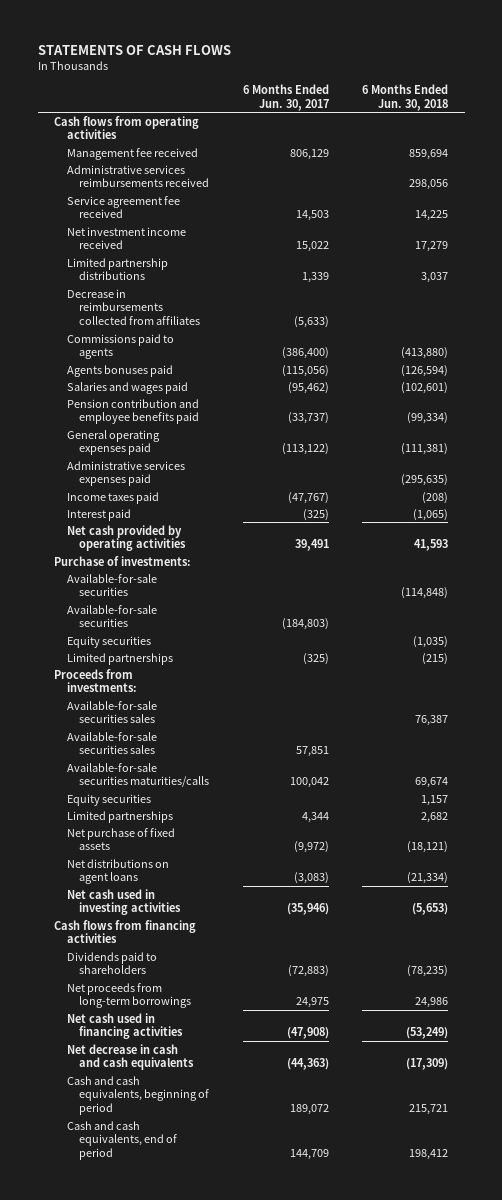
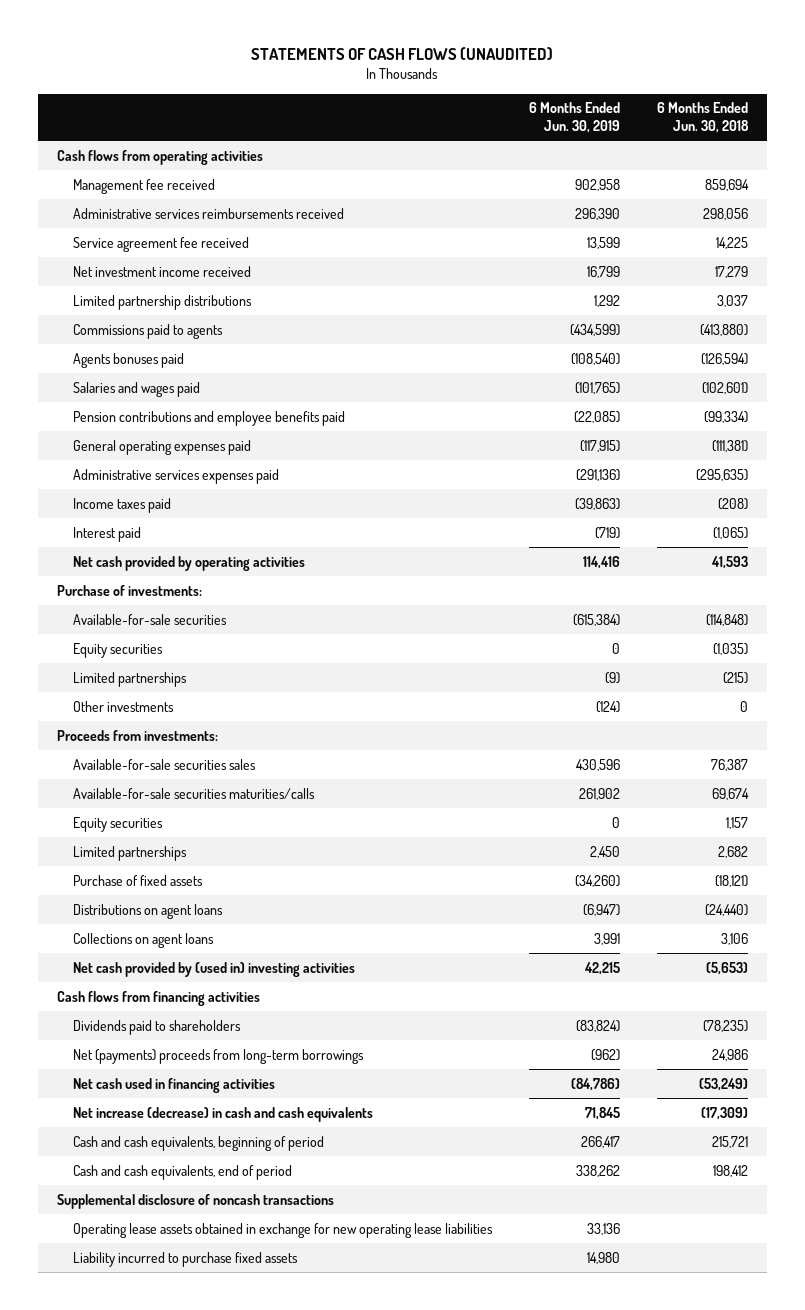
- STATEMENTS OF CASH FLOWS
+ STATEMENTS OF CASH FLOWS (UNAUDITED)
- | 6 Months Ended Jun. 30, 2017 | 6 Months Ended Jun. 30, 2018
+ | 6 Months Ended Jun. 30, 2019 | 6 Months Ended Jun. 30, 2018
- Decrease in reimbursements collected from affiliates | (5,633) |
- Pension contribution and employee benefits paid | (33,737) | (99,334)
+ Pension contributions and employee benefits paid | (22,085) | (99,334)
- Available-for-sale securities | (184,803) |
+ Other investments | (124) | 0
- Available-for-sale securities sales | 57,851 |
- Net purchase of fixed assets | (9,972) | (18,121)
- Net distributions on agent loans | (3,083) | (21,334)
- Net cash used in investing activities | (35,946) | (5,653)
+ Purchase of fixed assets | (34,260) | (18,121)
+ Distributions on agent loans | (6,947) | (24,440)
+ Collections on agent loans | 3,991 | 3,106
+ Net cash provided by (used in) investing activities | 42,215 | (5,653)
- Net proceeds from long-term borrowings | 24,975 | 24,986
+ Net (payments) proceeds from long-term borrowings | (962) | 24,986
- Net decrease in cash and cash equivalents | (44,363) | (17,309)
+ Net increase (decrease) in cash and cash equivalents | 71,845 | (17,309)
+ Supplemental disclosure of noncash transactions
+ Operating lease assets obtained in exchange for new operating lease liabilities | 33,136 |
+ Liability incurred to purchase fixed assets | 14,980 |

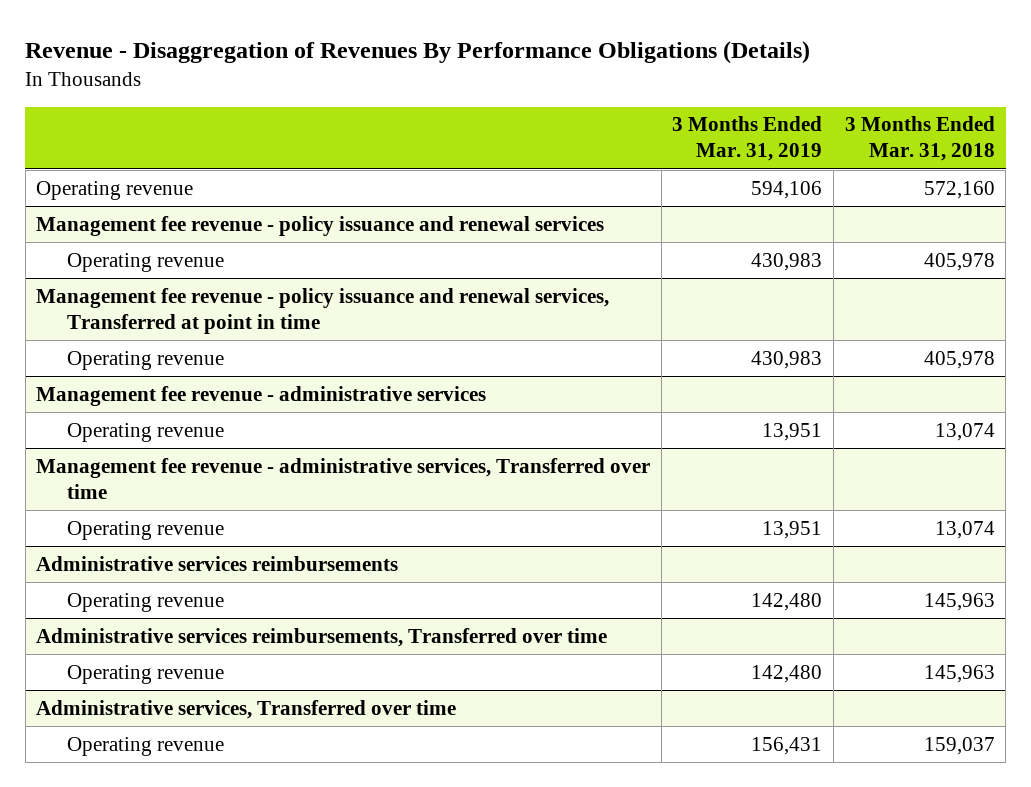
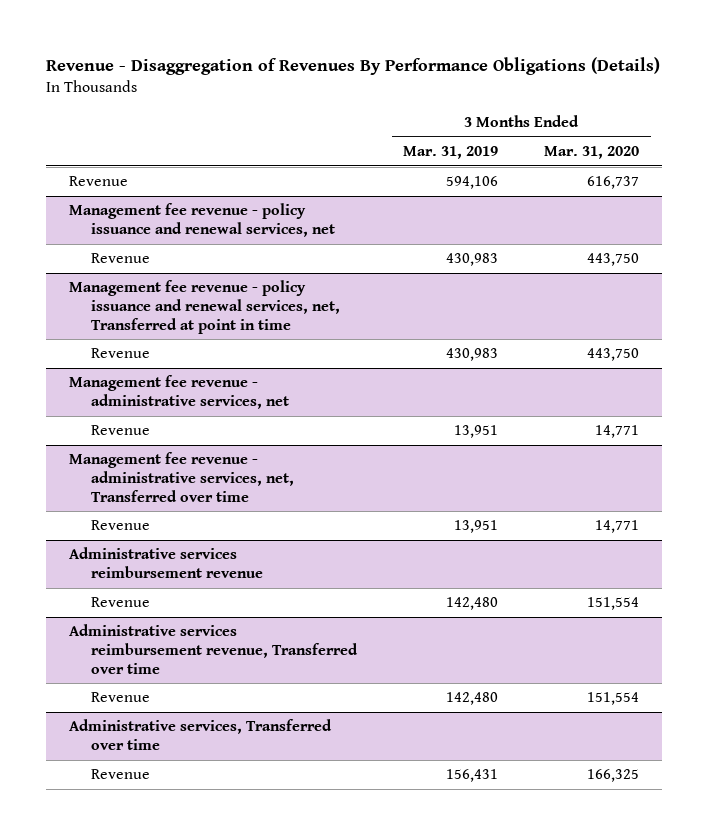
- | 3 Months Ended Mar. 31, 2019 | 3 Months Ended Mar. 31, 2018
+ | 3 Months Ended Mar. 31, 2019 | 3 Months Ended Mar. 31, 2020
- Operating revenue | 594,106 | 572,160
- Management fee revenue - policy issuance and renewal services
- Operating revenue | 430,983 | 405,978
- Management fee revenue - policy issuance and renewal services, Transferred at point in time
- Operating revenue | 430,983 | 405,978
- Management fee revenue - administrative services
- Operating revenue | 13,951 | 13,074
- Management fee revenue - administrative services, Transferred over time
- Operating revenue | 13,951 | 13,074
- Administrative services reimbursements
- Operating revenue | 142,480 | 145,963
- Administrative services reimbursements, Transferred over time
- Operating revenue | 142,480 | 145,963
+ Revenue | 594,106 | 616,737
+ Management fee revenue - policy issuance and renewal services, net
+ Revenue | 430,983 | 443,750
+ Management fee revenue - policy issuance and renewal services, net, Transferred at point in time
+ Revenue | 430,983 | 443,750
+ Management fee revenue - administrative services, net
+ Revenue | 13,951 | 14,771
+ Management fee revenue - administrative services, net, Transferred over time
+ Revenue | 13,951 | 14,771
+ Administrative services reimbursement revenue
+ Revenue | 142,480 | 151,554
+ Administrative services reimbursement revenue, Transferred over time
+ Revenue | 142,480 | 151,554
@ Administrative services, Transferred over time
- Operating revenue | 156,431 | 159,037
+ Revenue | 156,431 | 166,325

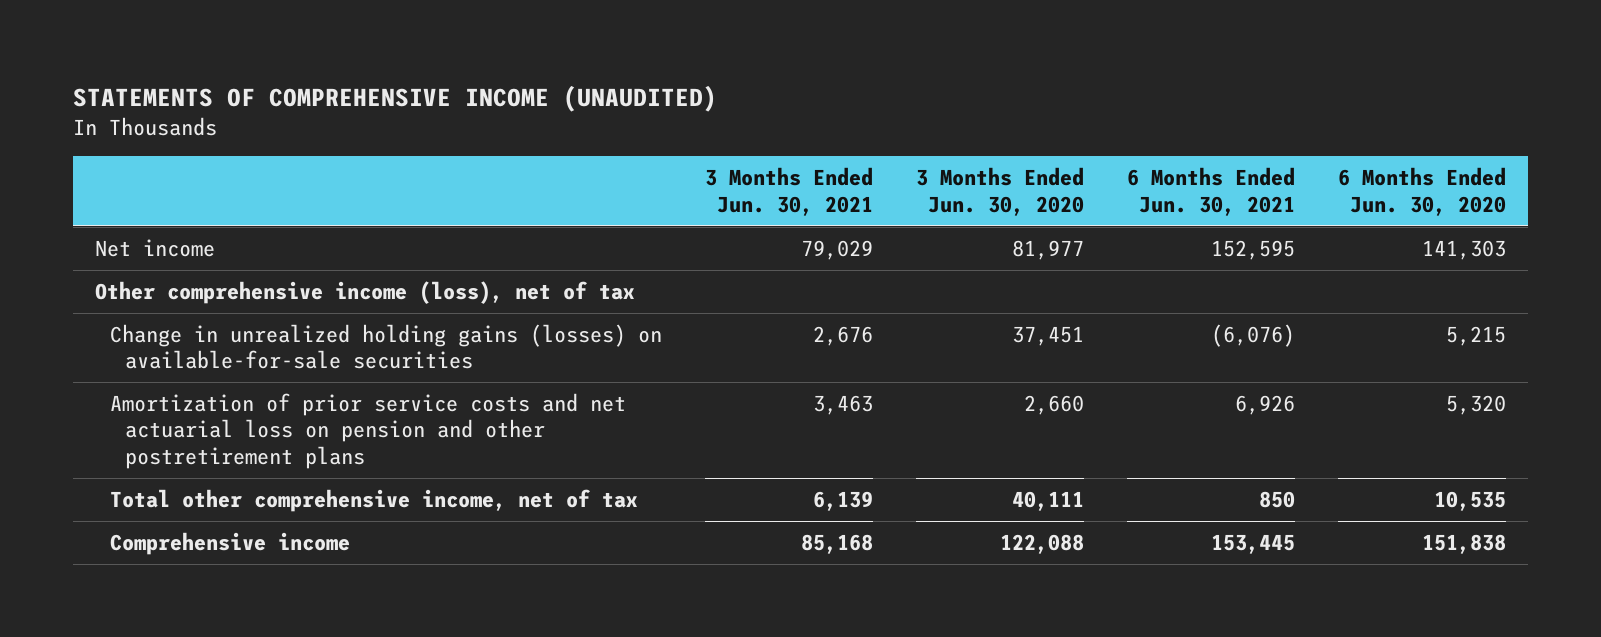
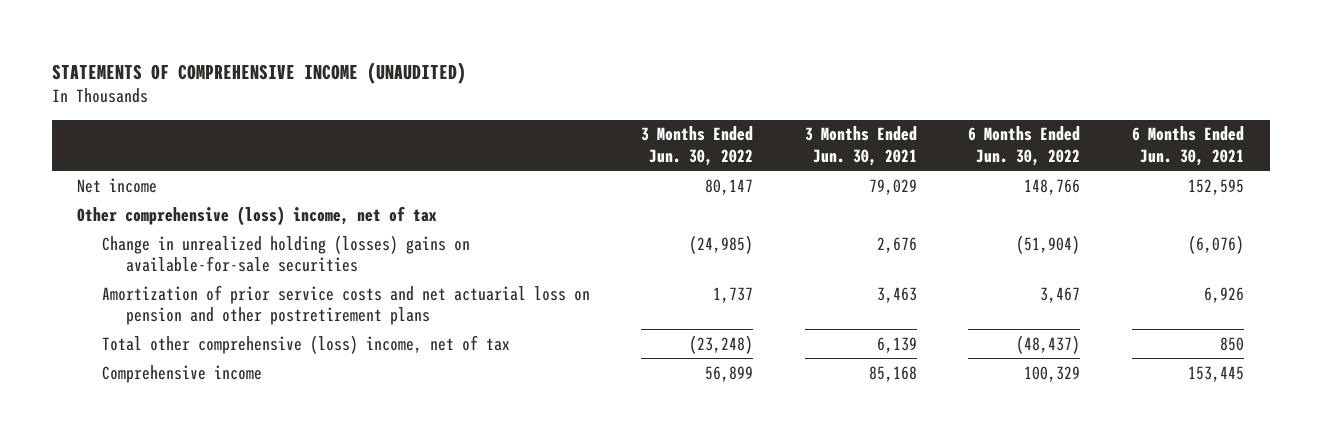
- | 3 Months Ended Jun. 30, 2021 | 3 Months Ended Jun. 30, 2020 | 6 Months Ended Jun. 30, 2021 | 6 Months Ended Jun. 30, 2020
+ | 3 Months Ended Jun. 30, 2022 | 3 Months Ended Jun. 30, 2021 | 6 Months Ended Jun. 30, 2022 | 6 Months Ended Jun. 30, 2021
- Other comprehensive income (loss), net of tax
- Change in unrealized holding gains (losses) on available-for-sale securities | 2,676 | 37,451 | (6,076) | 5,215
+ Other comprehensive (loss) income, net of tax
+ Change in unrealized holding (losses) gains on available-for-sale securities | (24,985) | 2,676 | (51,904) | (6,076)
- Total other comprehensive income, net of tax | 6,139 | 40,111 | 850 | 10,535
+ Total other comprehensive (loss) income, net of tax | (23,248) | 6,139 | (48,437) | 850

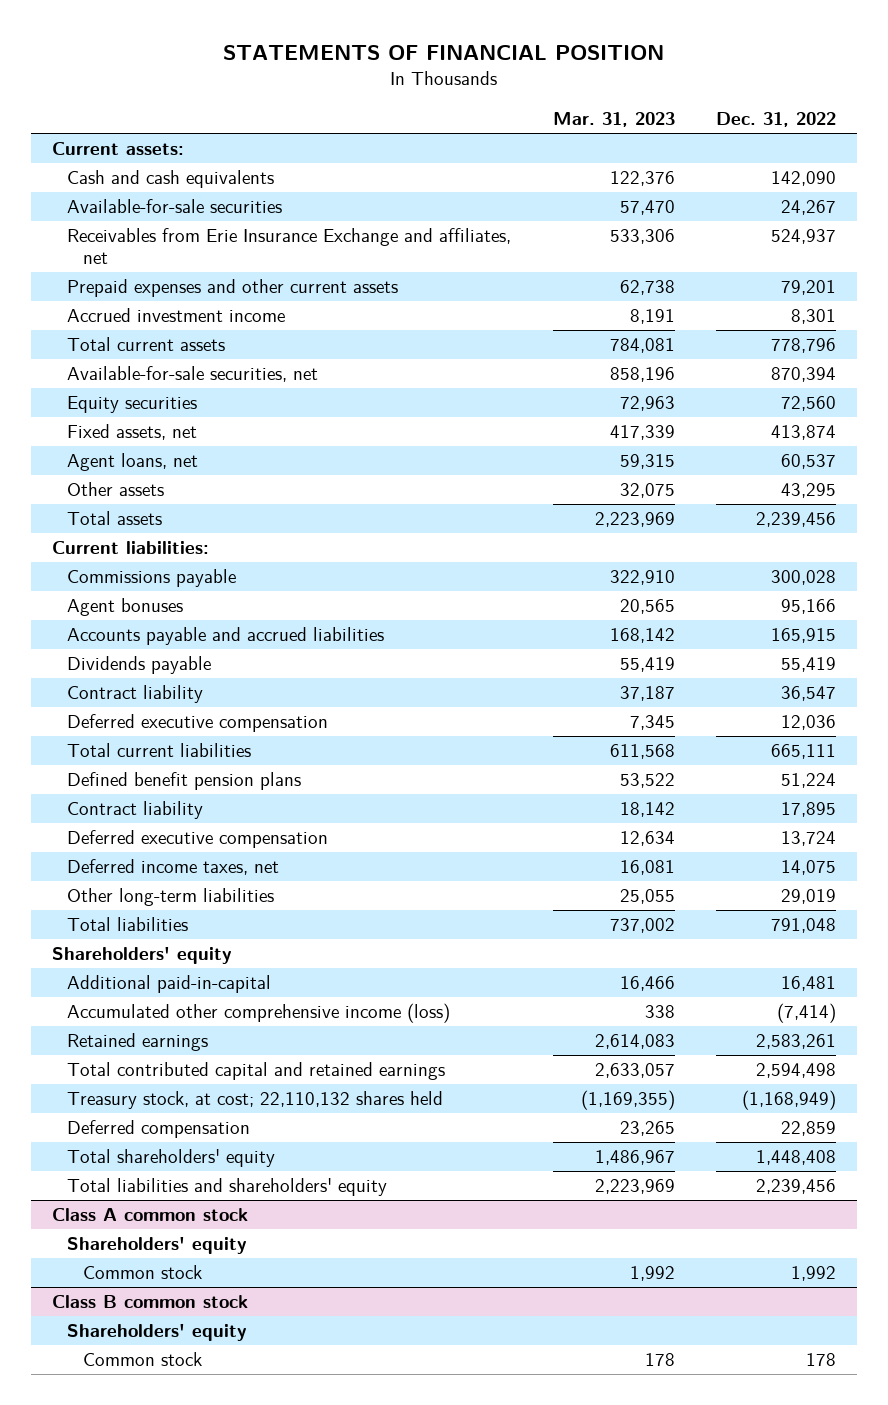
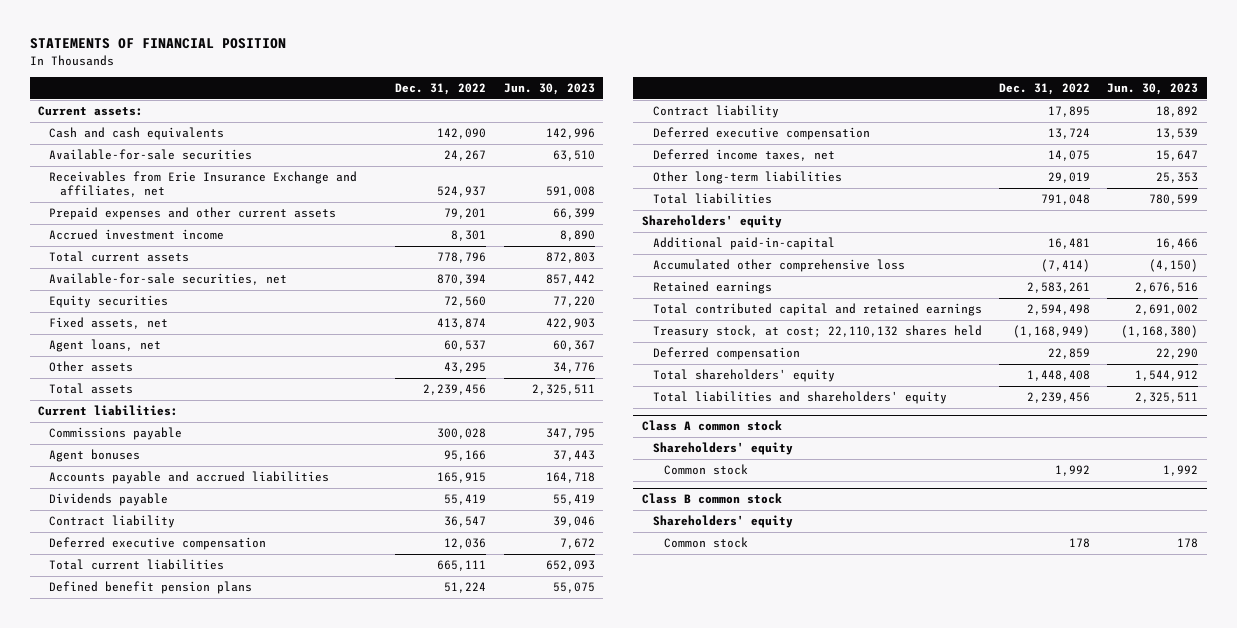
- | Mar. 31, 2023 | Dec. 31, 2022
+ | Dec. 31, 2022 | Jun. 30, 2023
- Accumulated other comprehensive income (loss) | 338 | (7,414)
+ Accumulated other comprehensive loss | (7,414) | (4,150)

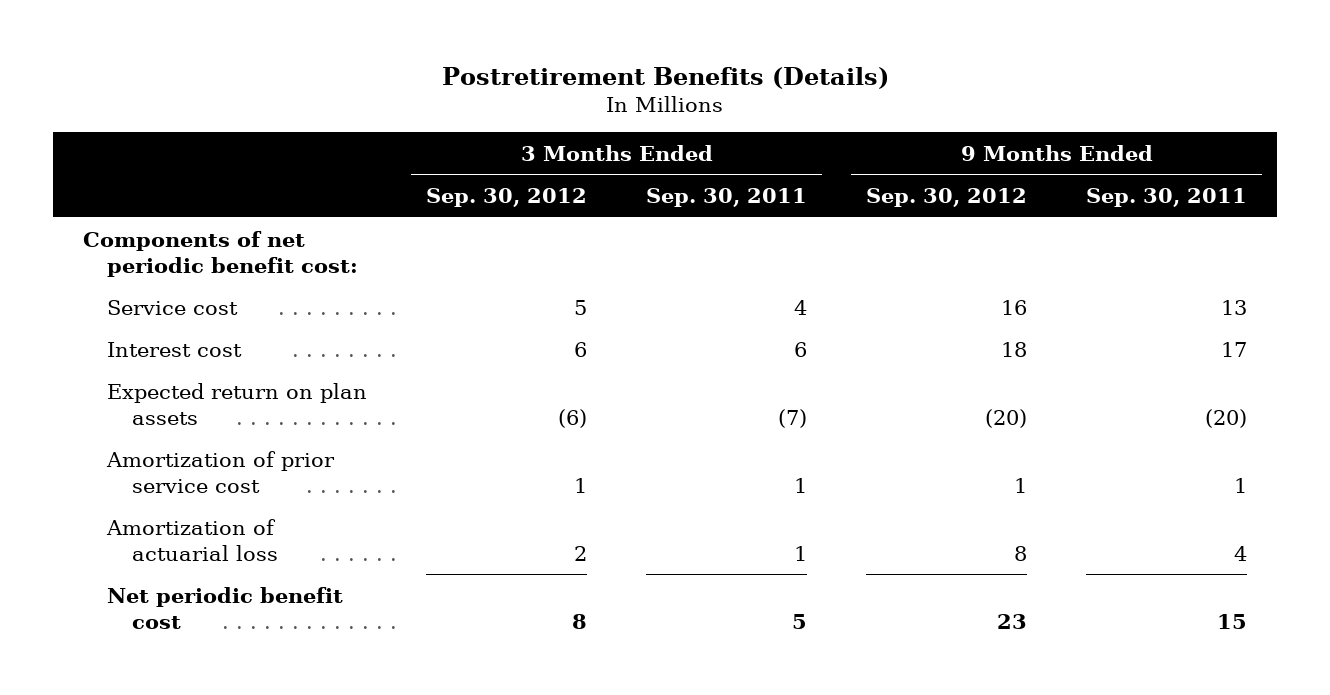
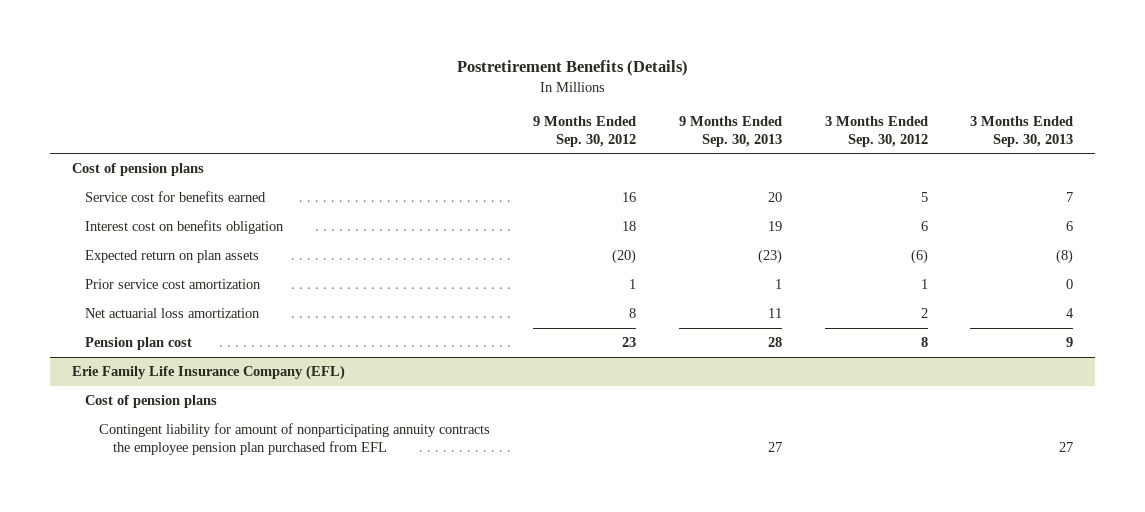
- | 3 Months Ended Sep. 30, 2012 | 3 Months Ended Sep. 30, 2011 | 9 Months Ended Sep. 30, 2012 | 9 Months Ended Sep. 30, 2011
+ | 9 Months Ended Sep. 30, 2012 | 9 Months Ended Sep. 30, 2013 | 3 Months Ended Sep. 30, 2012 | 3 Months Ended Sep. 30, 2013
- Components of net periodic benefit cost:
- Service cost | 5 | 4 | 16 | 13
- Interest cost | 6 | 6 | 18 | 17
+ Cost of pension plans
+ Service cost for benefits earned | 16 | 20 | 5 | 7
+ Interest cost on benefits obligation | 18 | 19 | 6 | 6
- Amortization of prior service cost | 1 | 1 | 1 | 1
- Amortization of actuarial loss | 2 | 1 | 8 | 4
- Net periodic benefit cost | 8 | 5 | 23 | 15
+ Prior service cost amortization | 1 | 1 | 1 | 0
+ Net actuarial loss amortization | 8 | 11 | 2 | 4
+ Pension plan cost | 23 | 28 | 8 | 9
+ Erie Family Life Insurance Company (EFL)
+ Cost of pension plans
+ Contingent liability for amount of nonparticipating annuity contracts the employee pension plan purchased from EFL | | 27 | | 27

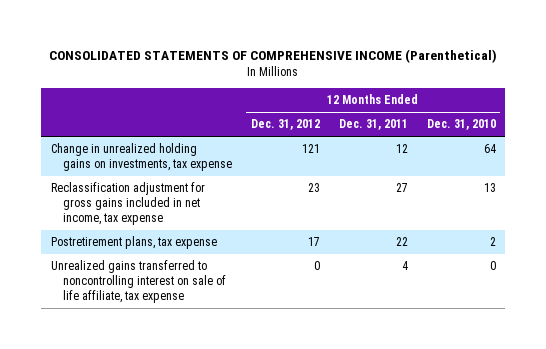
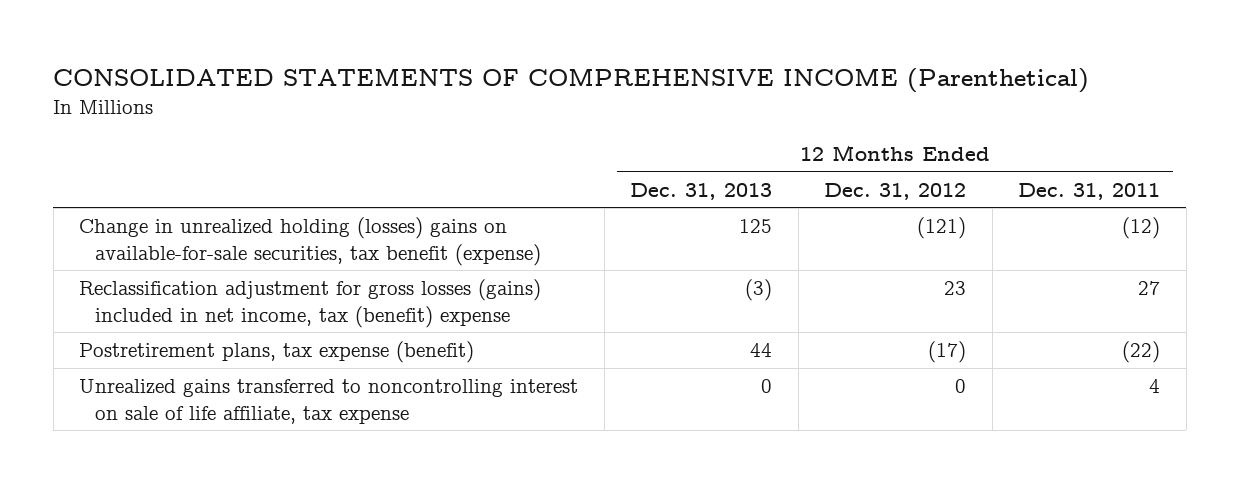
- | 12 Months Ended Dec. 31, 2012 | 12 Months Ended Dec. 31, 2011 | 12 Months Ended Dec. 31, 2010
+ | 12 Months Ended Dec. 31, 2013 | 12 Months Ended Dec. 31, 2012 | 12 Months Ended Dec. 31, 2011
- Change in unrealized holding gains on investments, tax expense | 121 | 12 | 64
- Reclassification adjustment for gross gains included in net income, tax expense | 23 | 27 | 13
- Postretirement plans, tax expense | 17 | 22 | 2
+ Change in unrealized holding (losses) gains on available-for-sale securities, tax benefit (expense) | 125 | (121) | (12)
+ Reclassification adjustment for gross losses (gains) included in net income, tax (benefit) expense | (3) | 23 | 27
+ Postretirement plans, tax expense (benefit) | 44 | (17) | (22)

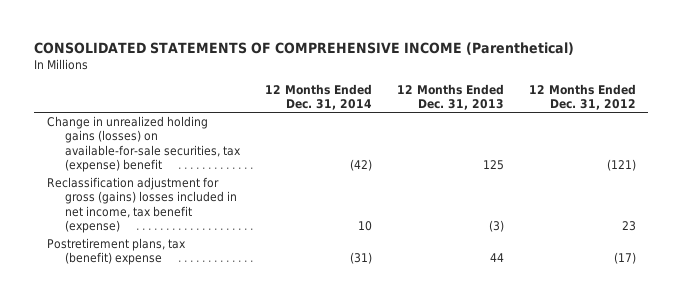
- | 12 Months Ended Dec. 31, 2013 | 12 Months Ended Dec. 31, 2012 | 12 Months Ended Dec. 31, 2011
+ | 12 Months Ended Dec. 31, 2014 | 12 Months Ended Dec. 31, 2013 | 12 Months Ended Dec. 31, 2012
- Change in unrealized holding (losses) gains on available-for-sale securities, tax benefit (expense) | 125 | (121) | (12)
- Reclassification adjustment for gross losses (gains) included in net income, tax (benefit) expense | (3) | 23 | 27
- Postretirement plans, tax expense (benefit) | 44 | (17) | (22)
- Unrealized gains transferred to noncontrolling interest on sale of life affiliate, tax expense | 0 | 0 | 4
+ Change in unrealized holding gains (losses) on available-for-sale securities, tax (expense) benefit | (42) | 125 | (121)
+ Reclassification adjustment for gross (gains) losses included in net income, tax benefit (expense) | 10 | (3) | 23
+ Postretirement plans, tax (benefit) expense | (31) | 44 | (17)

